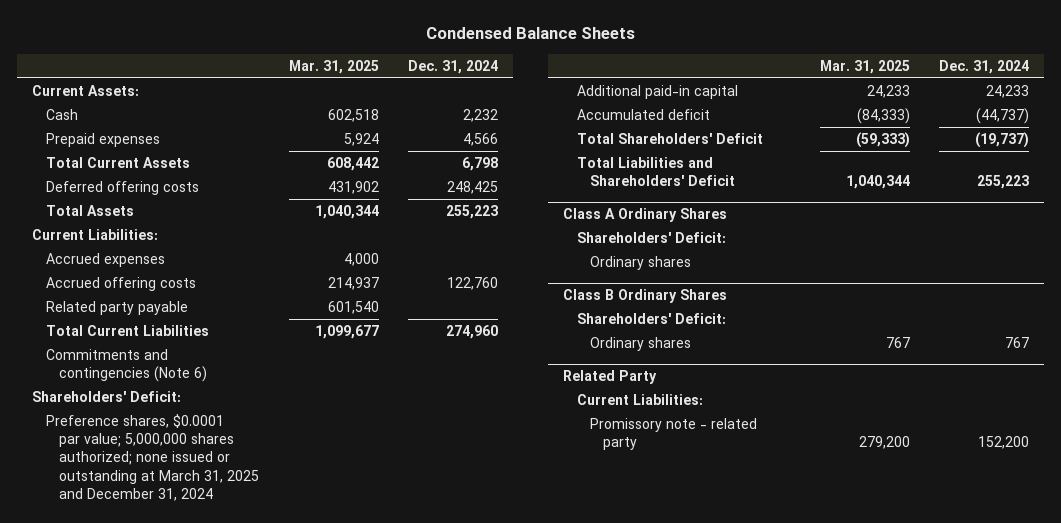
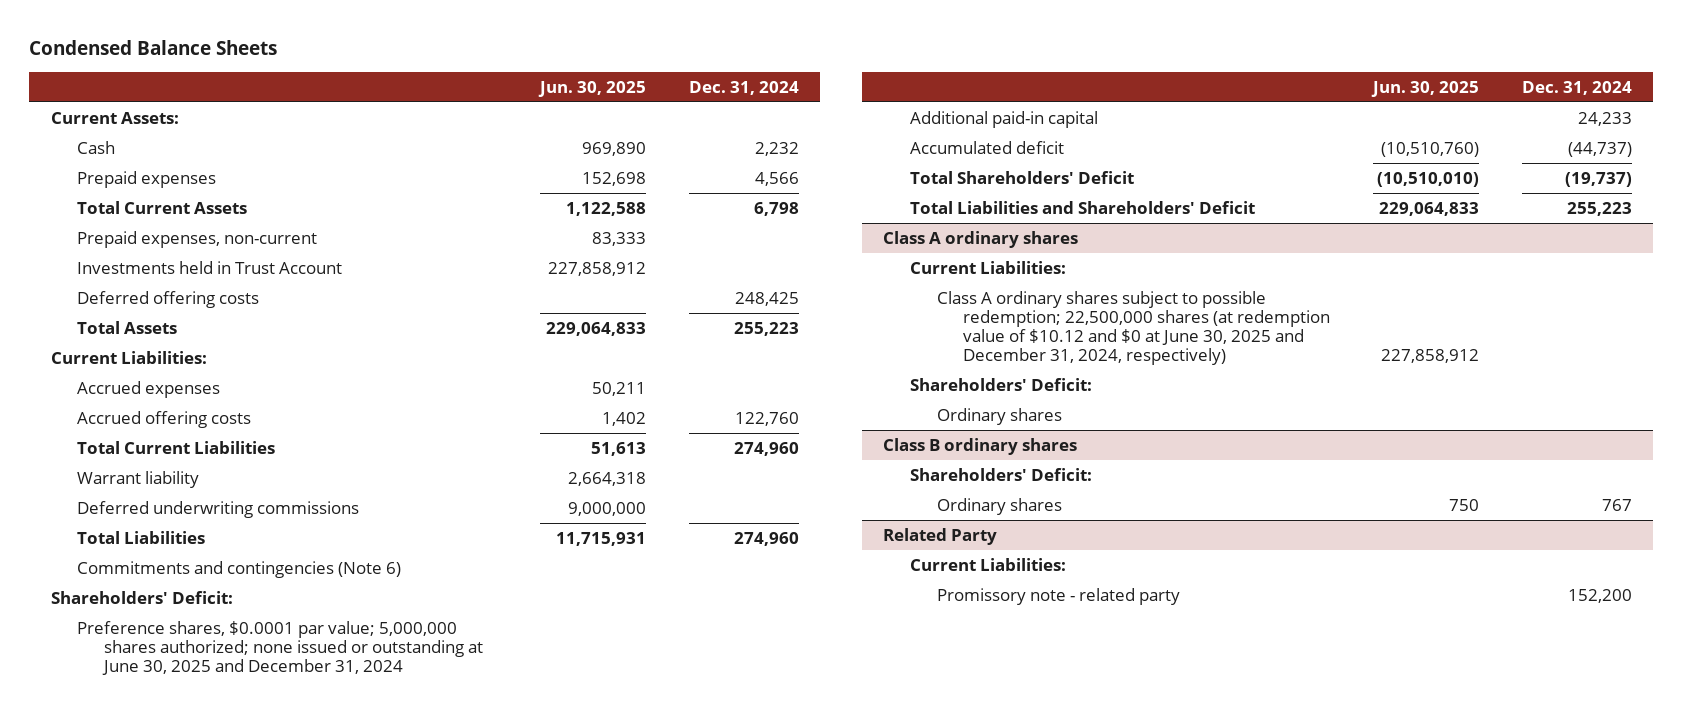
- | Mar. 31, 2025 | Dec. 31, 2024
+ | Jun. 30, 2025 | Dec. 31, 2024
+ Prepaid expenses, non-current | 83,333 |
+ Investments held in Trust Account | 227,858,912 |
- Related party payable | 601,540 |
+ Warrant liability | 2,664,318 |
+ Deferred underwriting commissions | 9,000,000 |
+ Total Liabilities | 11,715,931 | 274,960
- Preference shares, $0.0001 par value; 5,000,000 shares authorized; none issued or outstanding at March 31, 2025 and December 31, 2024
+ Preference shares, $0.0001 par value; 5,000,000 shares authorized; none issued or outstanding at June 30, 2025 and December 31, 2024
- Class A Ordinary Shares
+ Class A ordinary shares
+ Current Liabilities:
+ Class A ordinary shares subject to possible redemption; 22,500,000 shares (at redemption value of $10.12 and $0 at June 30, 2025 and December 31, 2024, respectively) | 227,858,912 |
- Class B Ordinary Shares
+ Class B ordinary shares

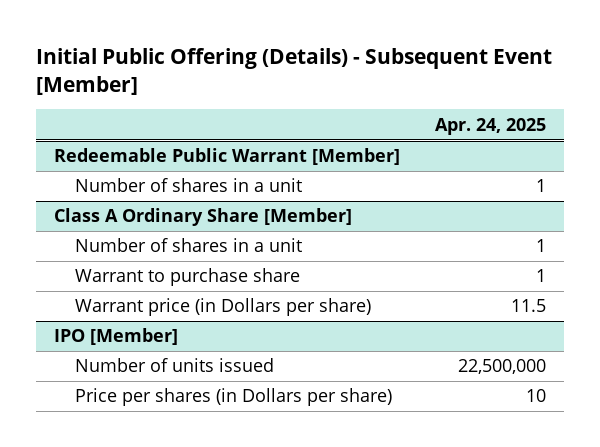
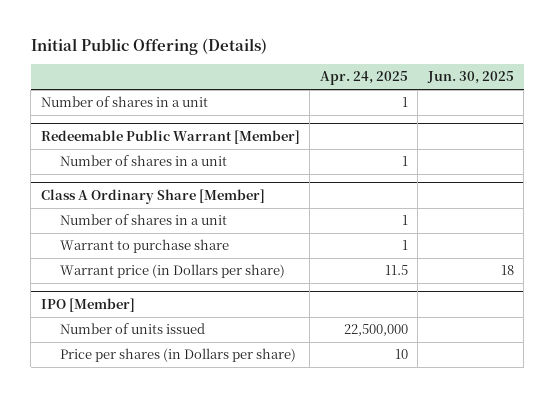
- Initial Public Offering (Details) - Subsequent Event [Member]
+ Initial Public Offering (Details)
- | Apr. 24, 2025
+ | Apr. 24, 2025 | Jun. 30, 2025
+ Number of shares in a unit | 1 |

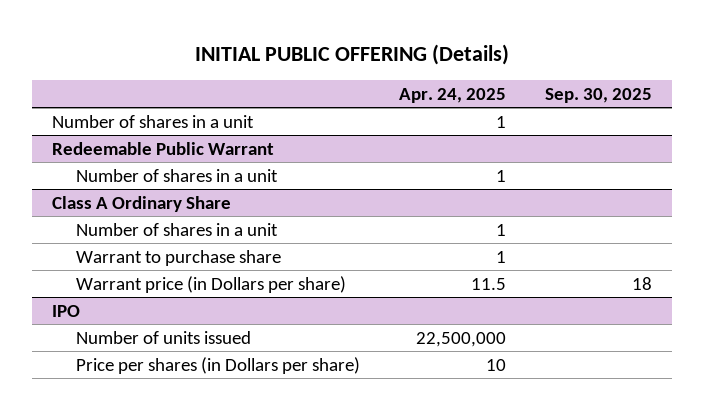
- Initial Public Offering (Details)
+ INITIAL PUBLIC OFFERING (Details)
- | Apr. 24, 2025 | Jun. 30, 2025
+ | Apr. 24, 2025 | Sep. 30, 2025
- Redeemable Public Warrant [Member]
+ Redeemable Public Warrant
- Class A Ordinary Share [Member]
+ Class A Ordinary Share
- IPO [Member]
+ IPO

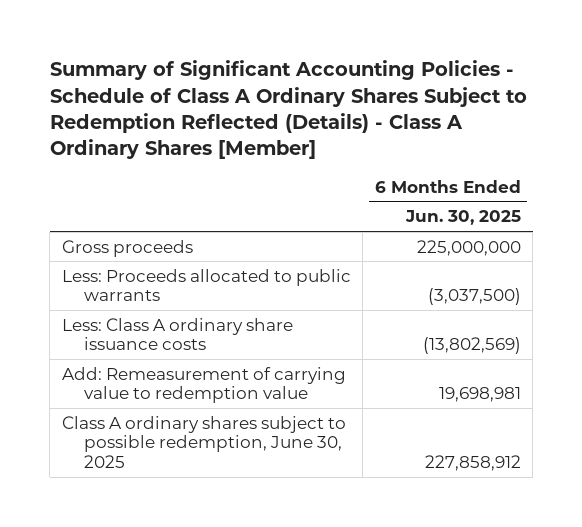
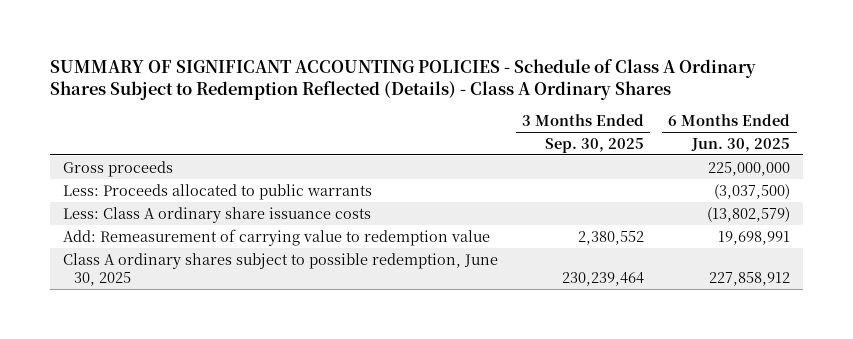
- Summary of Significant Accounting Policies - Schedule of Class A Ordinary Shares Subject to Redemption Reflected (Details) - Class A Ordinary Shares [Member]
+ SUMMARY OF SIGNIFICANT ACCOUNTING POLICIES - Schedule of Class A Ordinary Shares Subject to Redemption Reflected (Details) - Class A Ordinary Shares
- | 6 Months Ended Jun. 30, 2025
+ | 3 Months Ended Sep. 30, 2025 | 6 Months Ended Jun. 30, 2025
- Less: Class A ordinary share issuance costs | (13,802,569)
- Add: Remeasurement of carrying value to redemption value | 19,698,981
+ Less: Class A ordinary share issuance costs | | (13,802,579)
+ Add: Remeasurement of carrying value to redemption value | 2,380,552 | 19,698,991

